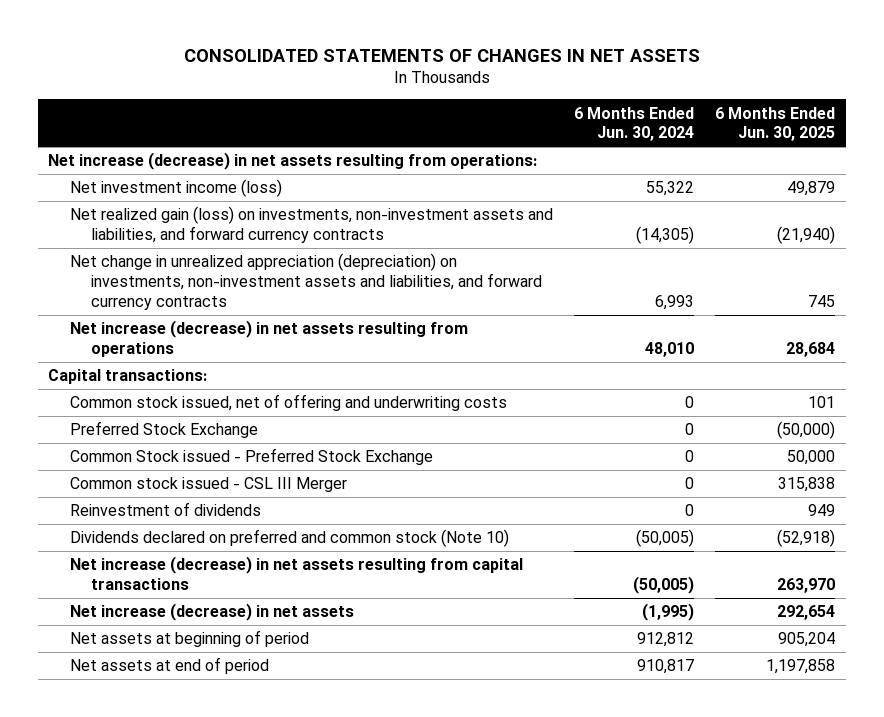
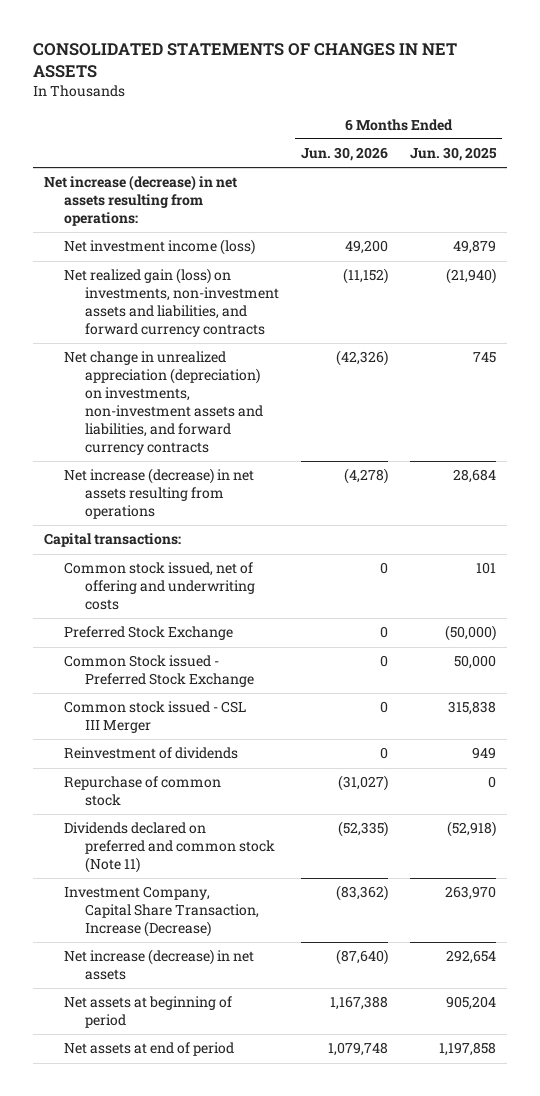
- | 6 Months Ended Jun. 30, 2024 | 6 Months Ended Jun. 30, 2025
+ | 6 Months Ended Jun. 30, 2026 | 6 Months Ended Jun. 30, 2025
- Dividends declared on preferred and common stock (Note 10) | (50,005) | (52,918)
- Net increase (decrease) in net assets resulting from capital transactions | (50,005) | 263,970
+ Repurchase of common stock | (31,027) | 0
+ Dividends declared on preferred and common stock (Note 11) | (52,335) | (52,918)
+ Investment Company, Capital Share Transaction, Increase (Decrease) | (83,362) | 263,970

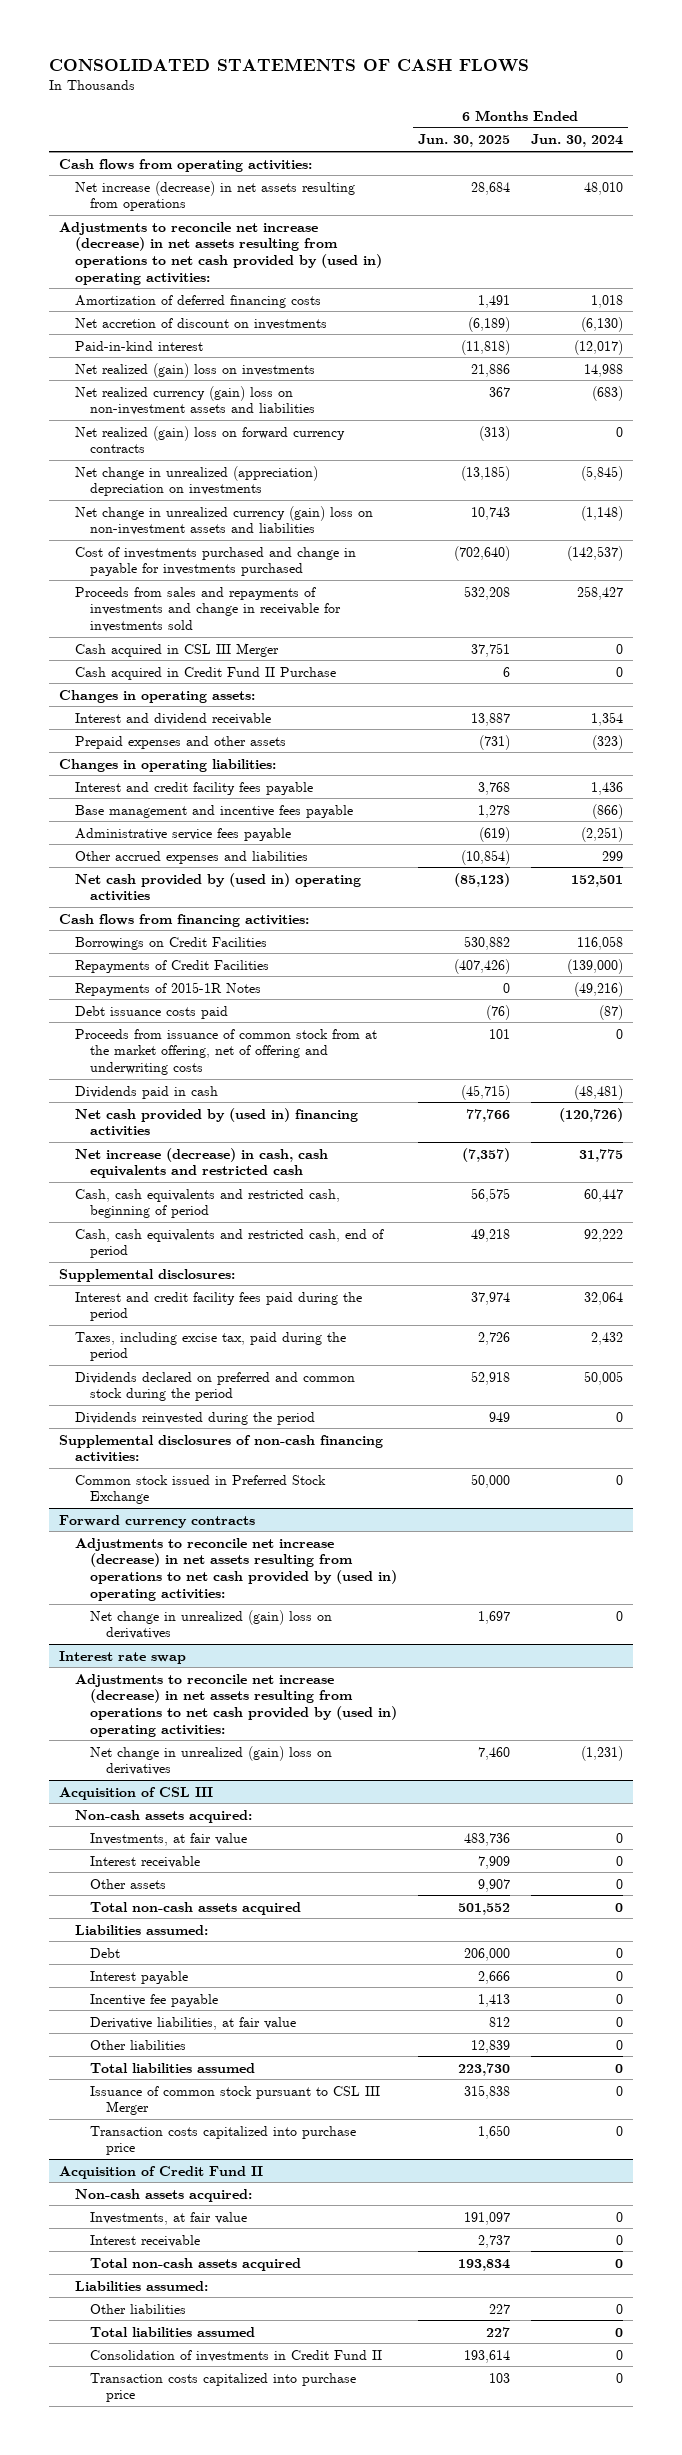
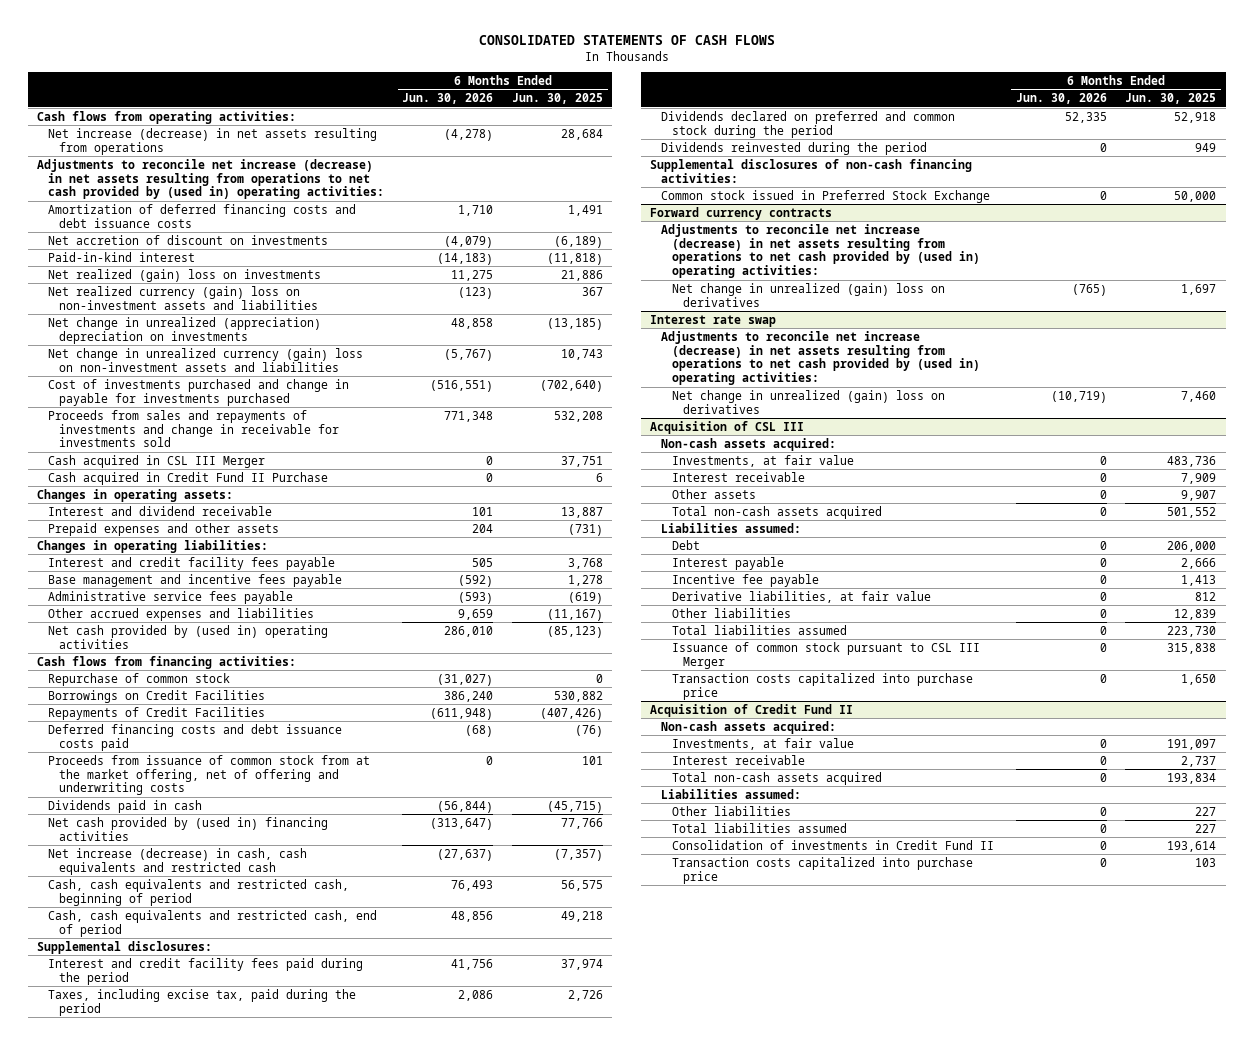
- | 6 Months Ended Jun. 30, 2025 | 6 Months Ended Jun. 30, 2024
+ | 6 Months Ended Jun. 30, 2026 | 6 Months Ended Jun. 30, 2025
- Amortization of deferred financing costs | 1,491 | 1,018
+ Amortization of deferred financing costs and debt issuance costs | 1,710 | 1,491
- Net realized (gain) loss on forward currency contracts | (313) | 0
- Other accrued expenses and liabilities | (10,854) | 299
+ Other accrued expenses and liabilities | 9,659 | (11,167)
+ Repurchase of common stock | (31,027) | 0
- Repayments of 2015-1R Notes | 0 | (49,216)
- Debt issuance costs paid | (76) | (87)
+ Deferred financing costs and debt issuance costs paid | (68) | (76)

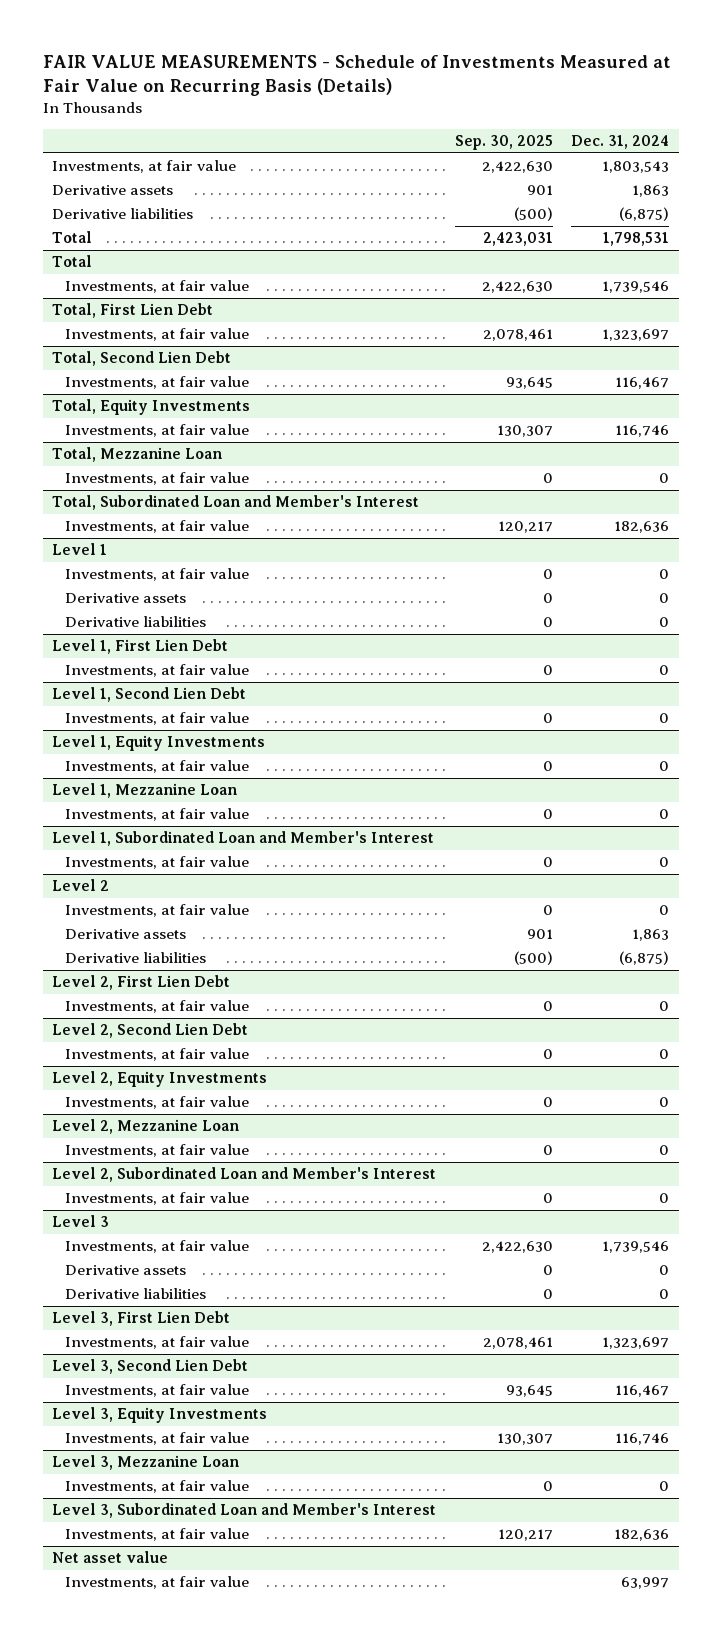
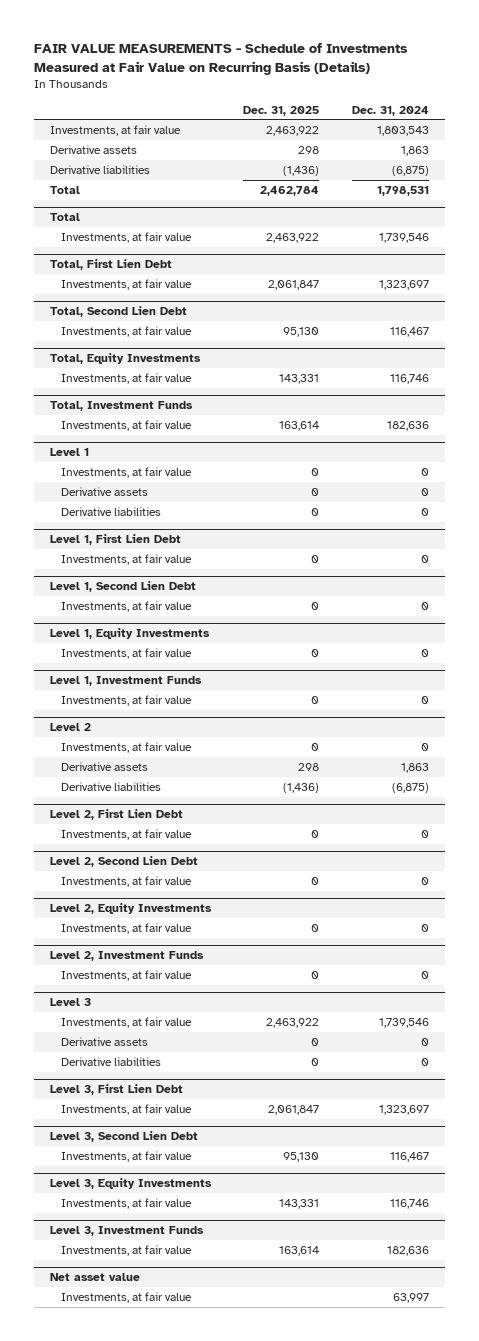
- | Sep. 30, 2025 | Dec. 31, 2024
+ | Dec. 31, 2025 | Dec. 31, 2024
- Total, Mezzanine Loan
- Investments, at fair value | 0 | 0
- Total, Subordinated Loan and Member's Interest
+ Total, Investment Funds
- Level 1, Mezzanine Loan
- Investments, at fair value | 0 | 0
- Level 1, Subordinated Loan and Member's Interest
+ Level 1, Investment Funds
- Level 2, Mezzanine Loan
- Investments, at fair value | 0 | 0
- Level 2, Subordinated Loan and Member's Interest
+ Level 2, Investment Funds
- Level 3, Mezzanine Loan
- Investments, at fair value | 0 | 0
- Level 3, Subordinated Loan and Member's Interest
+ Level 3, Investment Funds

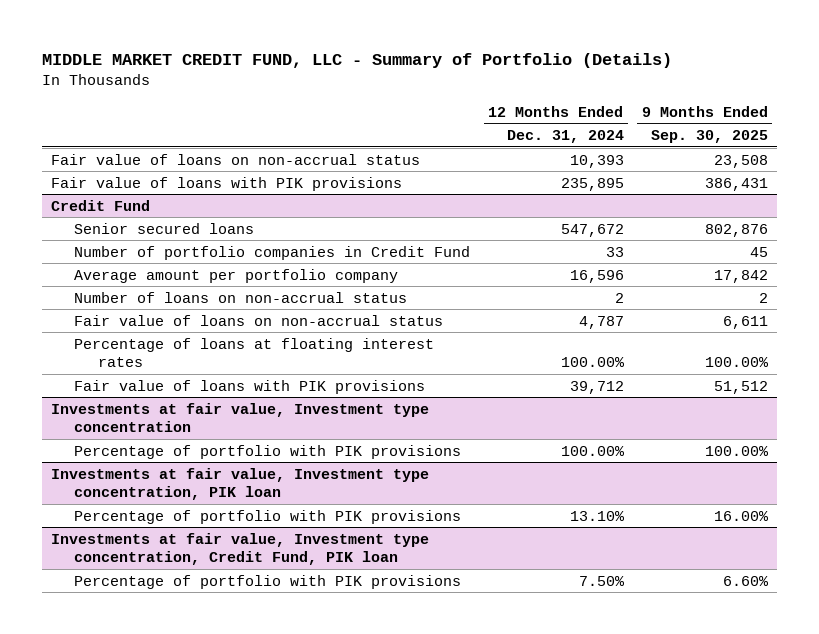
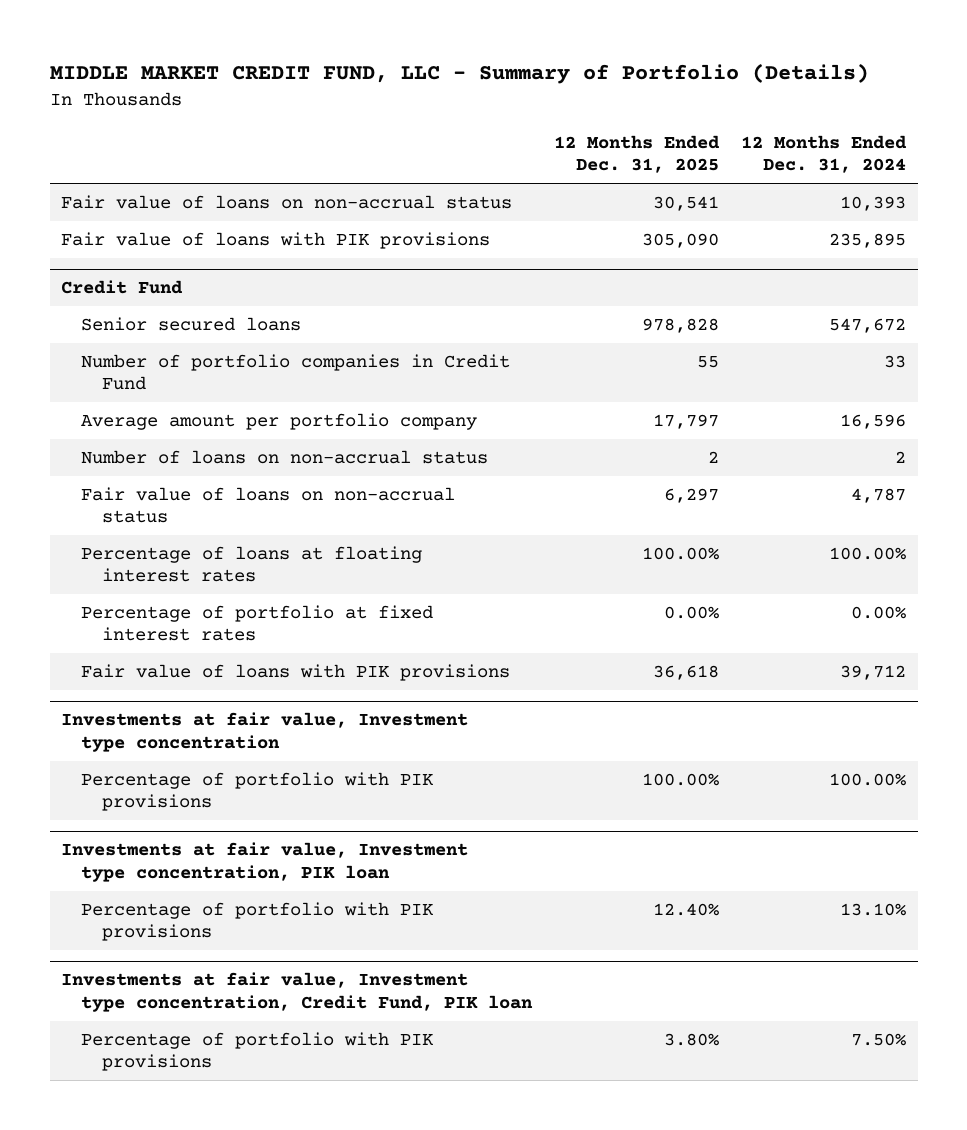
- | 12 Months Ended Dec. 31, 2024 | 9 Months Ended Sep. 30, 2025
+ | 12 Months Ended Dec. 31, 2025 | 12 Months Ended Dec. 31, 2024
@ Credit Fund
+ Percentage of portfolio at fixed interest rates | 0.00% | 0.00%

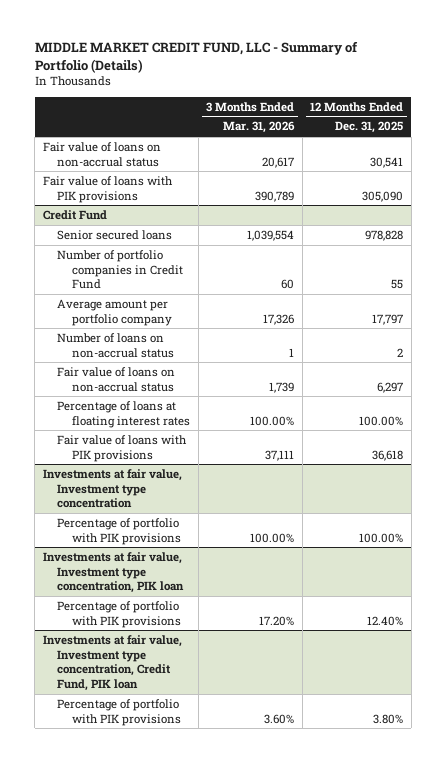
- | 12 Months Ended Dec. 31, 2025 | 12 Months Ended Dec. 31, 2024
+ | 3 Months Ended Mar. 31, 2026 | 12 Months Ended Dec. 31, 2025
@ Credit Fund
- Percentage of portfolio at fixed interest rates | 0.00% | 0.00%

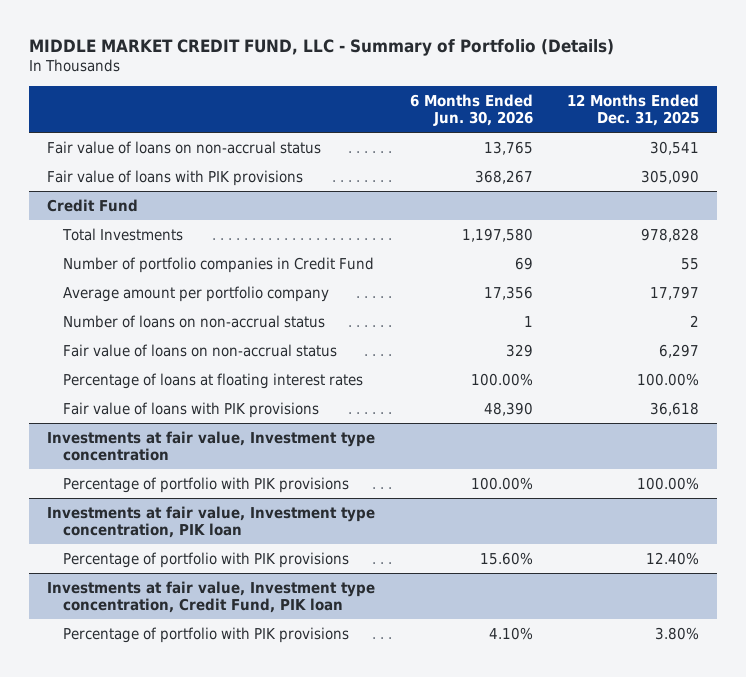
- | 3 Months Ended Mar. 31, 2026 | 12 Months Ended Dec. 31, 2025
+ | 6 Months Ended Jun. 30, 2026 | 12 Months Ended Dec. 31, 2025
@ Credit Fund
- Senior secured loans | 1,039,554 | 978,828
+ Total Investments | 1,197,580 | 978,828

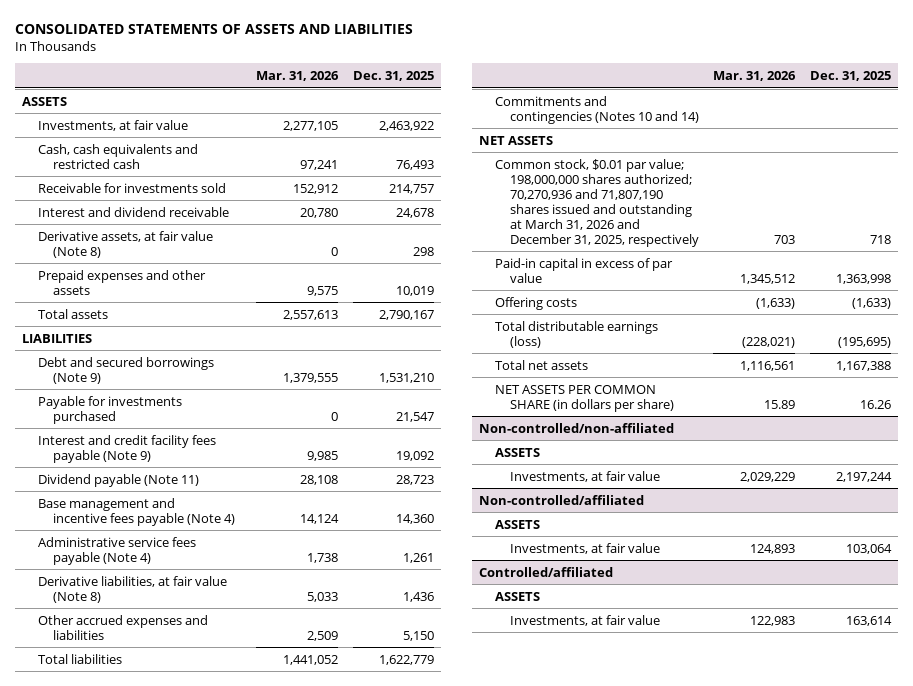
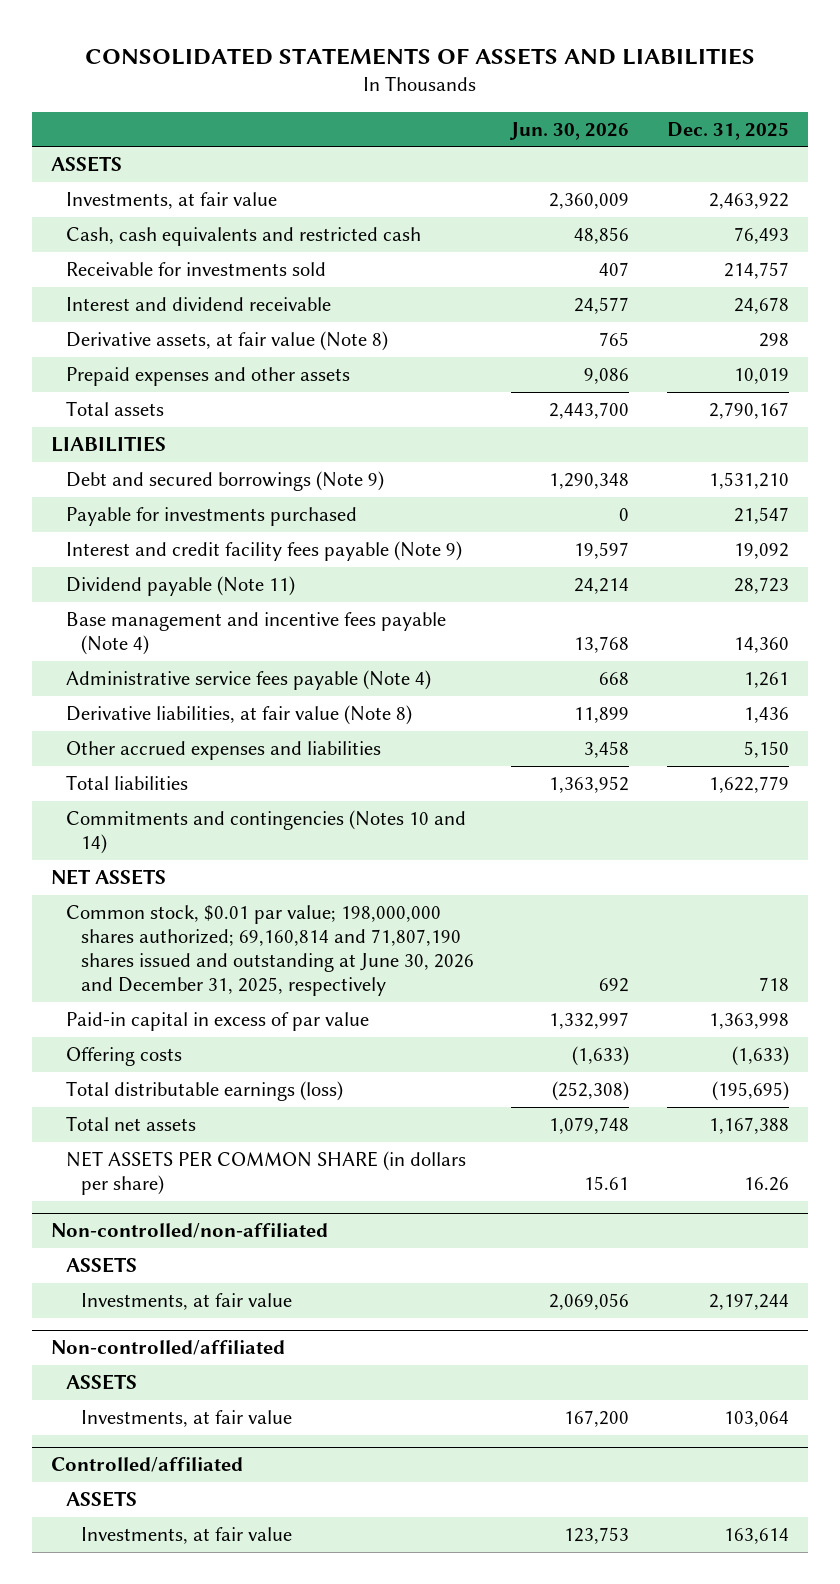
- | Mar. 31, 2026 | Dec. 31, 2025
+ | Jun. 30, 2026 | Dec. 31, 2025
- Common stock, $0.01 par value; 198,000,000 shares authorized; 70,270,936 and 71,807,190 shares issued and outstanding at March 31, 2026 and December 31, 2025, respectively | 703 | 718
+ Common stock, $0.01 par value; 198,000,000 shares authorized; 69,160,814 and 71,807,190 shares issued and outstanding at June 30, 2026 and December 31, 2025, respectively | 692 | 718

